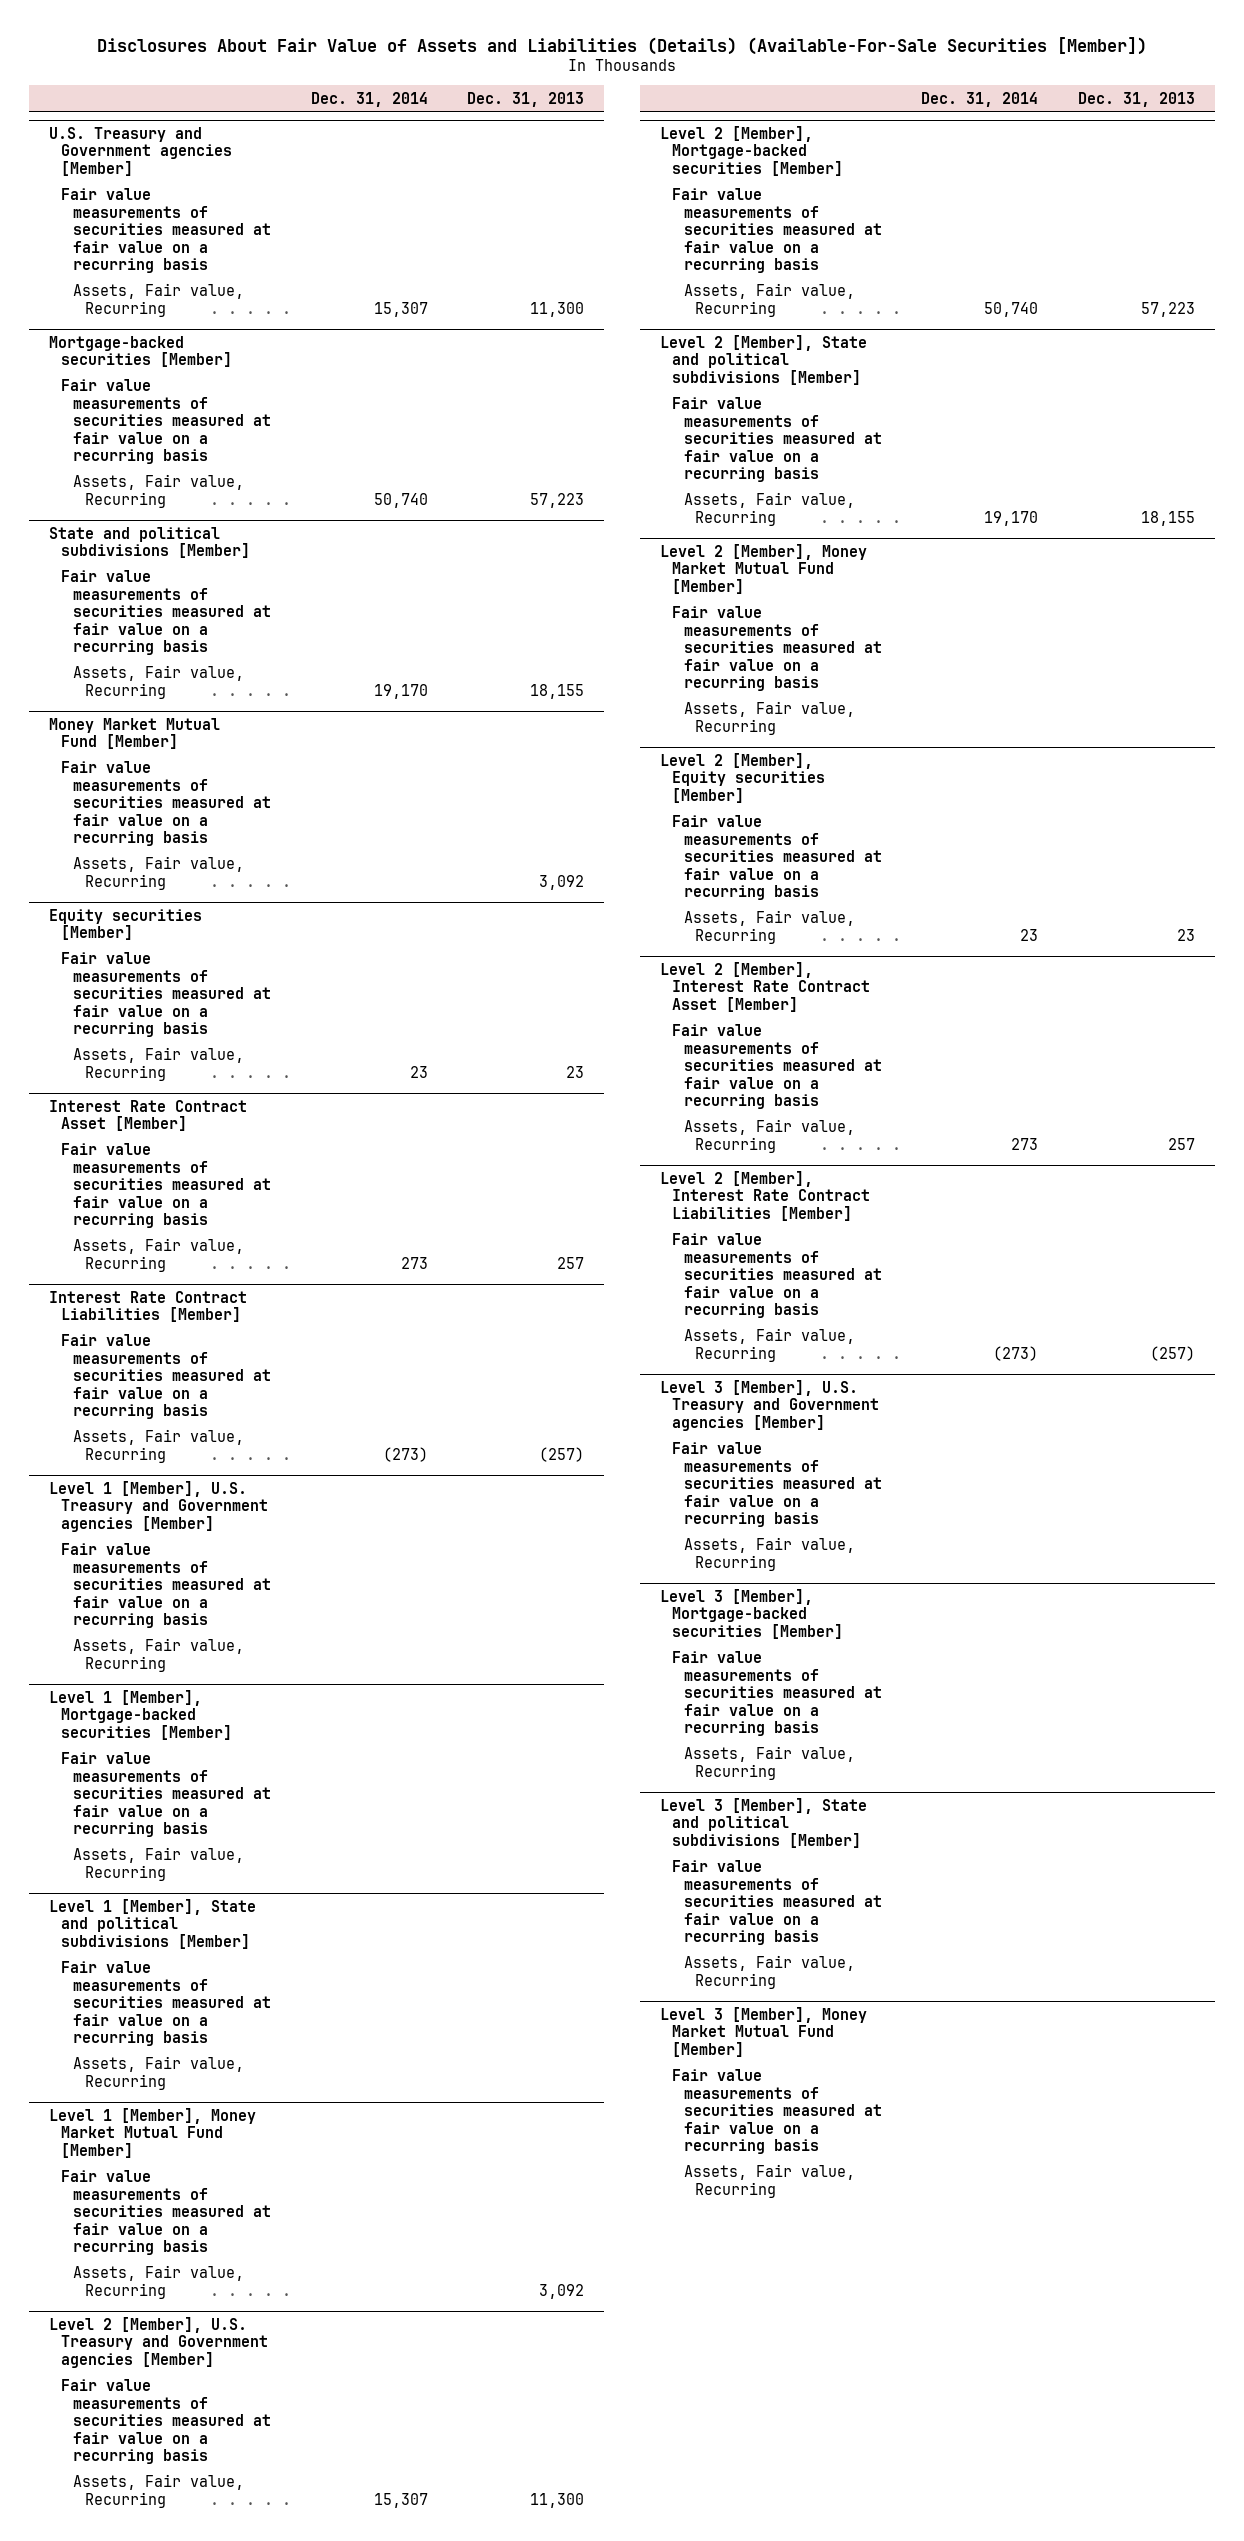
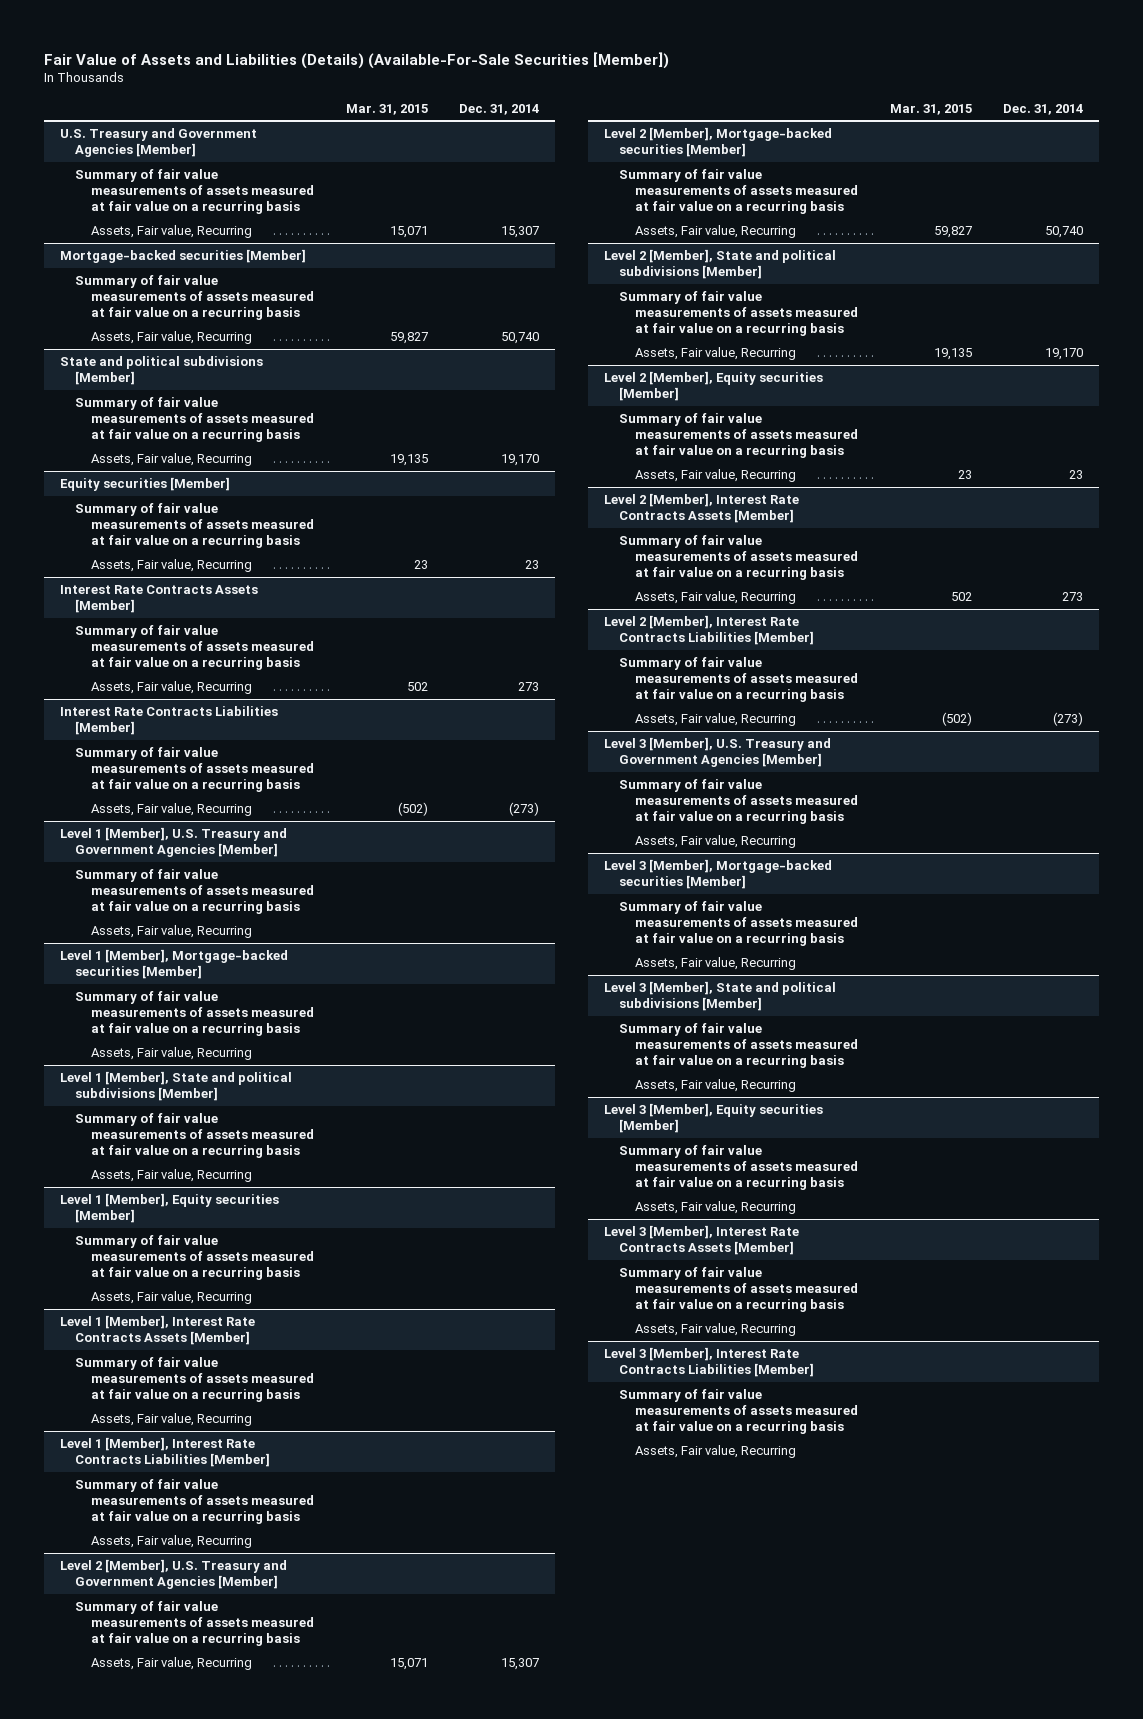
- Disclosures About Fair Value of Assets and Liabilities (Details) (Available-For-Sale Securities [Member])
+ Fair Value of Assets and Liabilities (Details) (Available-For-Sale Securities [Member])
- | Dec. 31, 2014 | Dec. 31, 2013
+ | Mar. 31, 2015 | Dec. 31, 2014
- U.S. Treasury and Government agencies [Member]
- Fair value measurements of securities measured at fair value on a recurring basis
+ U.S. Treasury and Government Agencies [Member]
+ Summary of fair value measurements of assets measured at fair value on a recurring basis
@ Mortgage-backed securities [Member]
- Fair value measurements of securities measured at fair value on a recurring basis
+ Summary of fair value measurements of assets measured at fair value on a recurring basis
@ State and political subdivisions [Member]
- Fair value measurements of securities measured at fair value on a recurring basis
+ Summary of fair value measurements of assets measured at fair value on a recurring basis
- Money Market Mutual Fund [Member]
- Fair value measurements of securities measured at fair value on a recurring basis
- Assets, Fair value, Recurring | | 3,092
@ Equity securities [Member]
- Fair value measurements of securities measured at fair value on a recurring basis
+ Summary of fair value measurements of assets measured at fair value on a recurring basis
- Interest Rate Contract Asset [Member]
- Fair value measurements of securities measured at fair value on a recurring basis
+ Interest Rate Contracts Assets [Member]
+ Summary of fair value measurements of assets measured at fair value on a recurring basis
- Interest Rate Contract Liabilities [Member]
- Fair value measurements of securities measured at fair value on a recurring basis
+ Interest Rate Contracts Liabilities [Member]
+ Summary of fair value measurements of assets measured at fair value on a recurring basis
- Level 1 [Member], U.S. Treasury and Government agencies [Member]
- Fair value measurements of securities measured at fair value on a recurring basis
+ Level 1 [Member], U.S. Treasury and Government Agencies [Member]
+ Summary of fair value measurements of assets measured at fair value on a recurring basis
@ Level 1 [Member], Mortgage-backed securities [Member]
- Fair value measurements of securities measured at fair value on a recurring basis
+ Summary of fair value measurements of assets measured at fair value on a recurring basis
@ Level 1 [Member], State and political subdivisions [Member]
- Fair value measurements of securities measured at fair value on a recurring basis
+ Summary of fair value measurements of assets measured at fair value on a recurring basis
- Level 1 [Member], Money Market Mutual Fund [Member]
- Fair value measurements of securities measured at fair value on a recurring basis
+ Level 1 [Member], Equity securities [Member]
+ Summary of fair value measurements of assets measured at fair value on a recurring basis
- Level 2 [Member], U.S. Treasury and Government agencies [Member]
- Fair value measurements of securities measured at fair value on a recurring basis
+ Level 1 [Member], Interest Rate Contracts Assets [Member]
+ Summary of fair value measurements of assets measured at fair value on a recurring basis
+ Assets, Fair value, Recurring
+ Level 1 [Member], Interest Rate Contracts Liabilities [Member]
+ Summary of fair value measurements of assets measured at fair value on a recurring basis
+ Assets, Fair value, Recurring
+ Level 2 [Member], U.S. Treasury and Government Agencies [Member]
+ Summary of fair value measurements of assets measured at fair value on a recurring basis
@ Level 2 [Member], Mortgage-backed securities [Member]
- Fair value measurements of securities measured at fair value on a recurring basis
+ Summary of fair value measurements of assets measured at fair value on a recurring basis
@ Level 2 [Member], State and political subdivisions [Member]
- Fair value measurements of securities measured at fair value on a recurring basis
+ Summary of fair value measurements of assets measured at fair value on a recurring basis
- Level 2 [Member], Money Market Mutual Fund [Member]
- Fair value measurements of securities measured at fair value on a recurring basis
- Assets, Fair value, Recurring
@ Level 2 [Member], Equity securities [Member]
- Fair value measurements of securities measured at fair value on a recurring basis
+ Summary of fair value measurements of assets measured at fair value on a recurring basis
- Level 2 [Member], Interest Rate Contract Asset [Member]
- Fair value measurements of securities measured at fair value on a recurring basis
+ Level 2 [Member], Interest Rate Contracts Assets [Member]
+ Summary of fair value measurements of assets measured at fair value on a recurring basis
- Level 2 [Member], Interest Rate Contract Liabilities [Member]
- Fair value measurements of securities measured at fair value on a recurring basis
+ Level 2 [Member], Interest Rate Contracts Liabilities [Member]
+ Summary of fair value measurements of assets measured at fair value on a recurring basis
- Level 3 [Member], U.S. Treasury and Government agencies [Member]
- Fair value measurements of securities measured at fair value on a recurring basis
+ Level 3 [Member], U.S. Treasury and Government Agencies [Member]
+ Summary of fair value measurements of assets measured at fair value on a recurring basis
@ Level 3 [Member], Mortgage-backed securities [Member]
- Fair value measurements of securities measured at fair value on a recurring basis
+ Summary of fair value measurements of assets measured at fair value on a recurring basis
@ Level 3 [Member], State and political subdivisions [Member]
- Fair value measurements of securities measured at fair value on a recurring basis
+ Summary of fair value measurements of assets measured at fair value on a recurring basis
- Level 3 [Member], Money Market Mutual Fund [Member]
- Fair value measurements of securities measured at fair value on a recurring basis
+ Level 3 [Member], Equity securities [Member]
+ Summary of fair value measurements of assets measured at fair value on a recurring basis
+ Level 3 [Member], Interest Rate Contracts Assets [Member]
+ Summary of fair value measurements of assets measured at fair value on a recurring basis
+ Assets, Fair value, Recurring
+ Level 3 [Member], Interest Rate Contracts Liabilities [Member]
+ Summary of fair value measurements of assets measured at fair value on a recurring basis
+ Assets, Fair value, Recurring

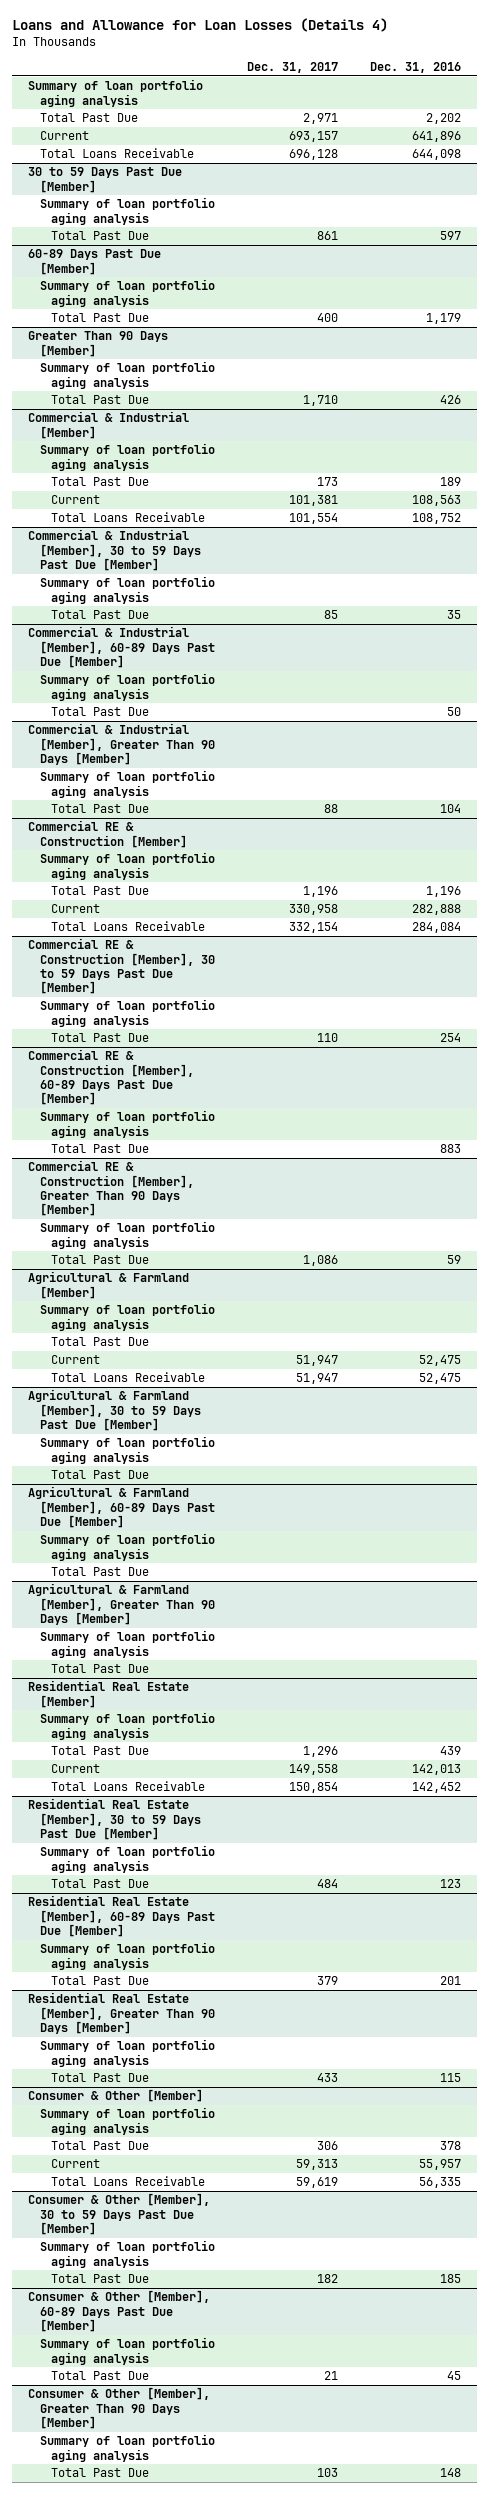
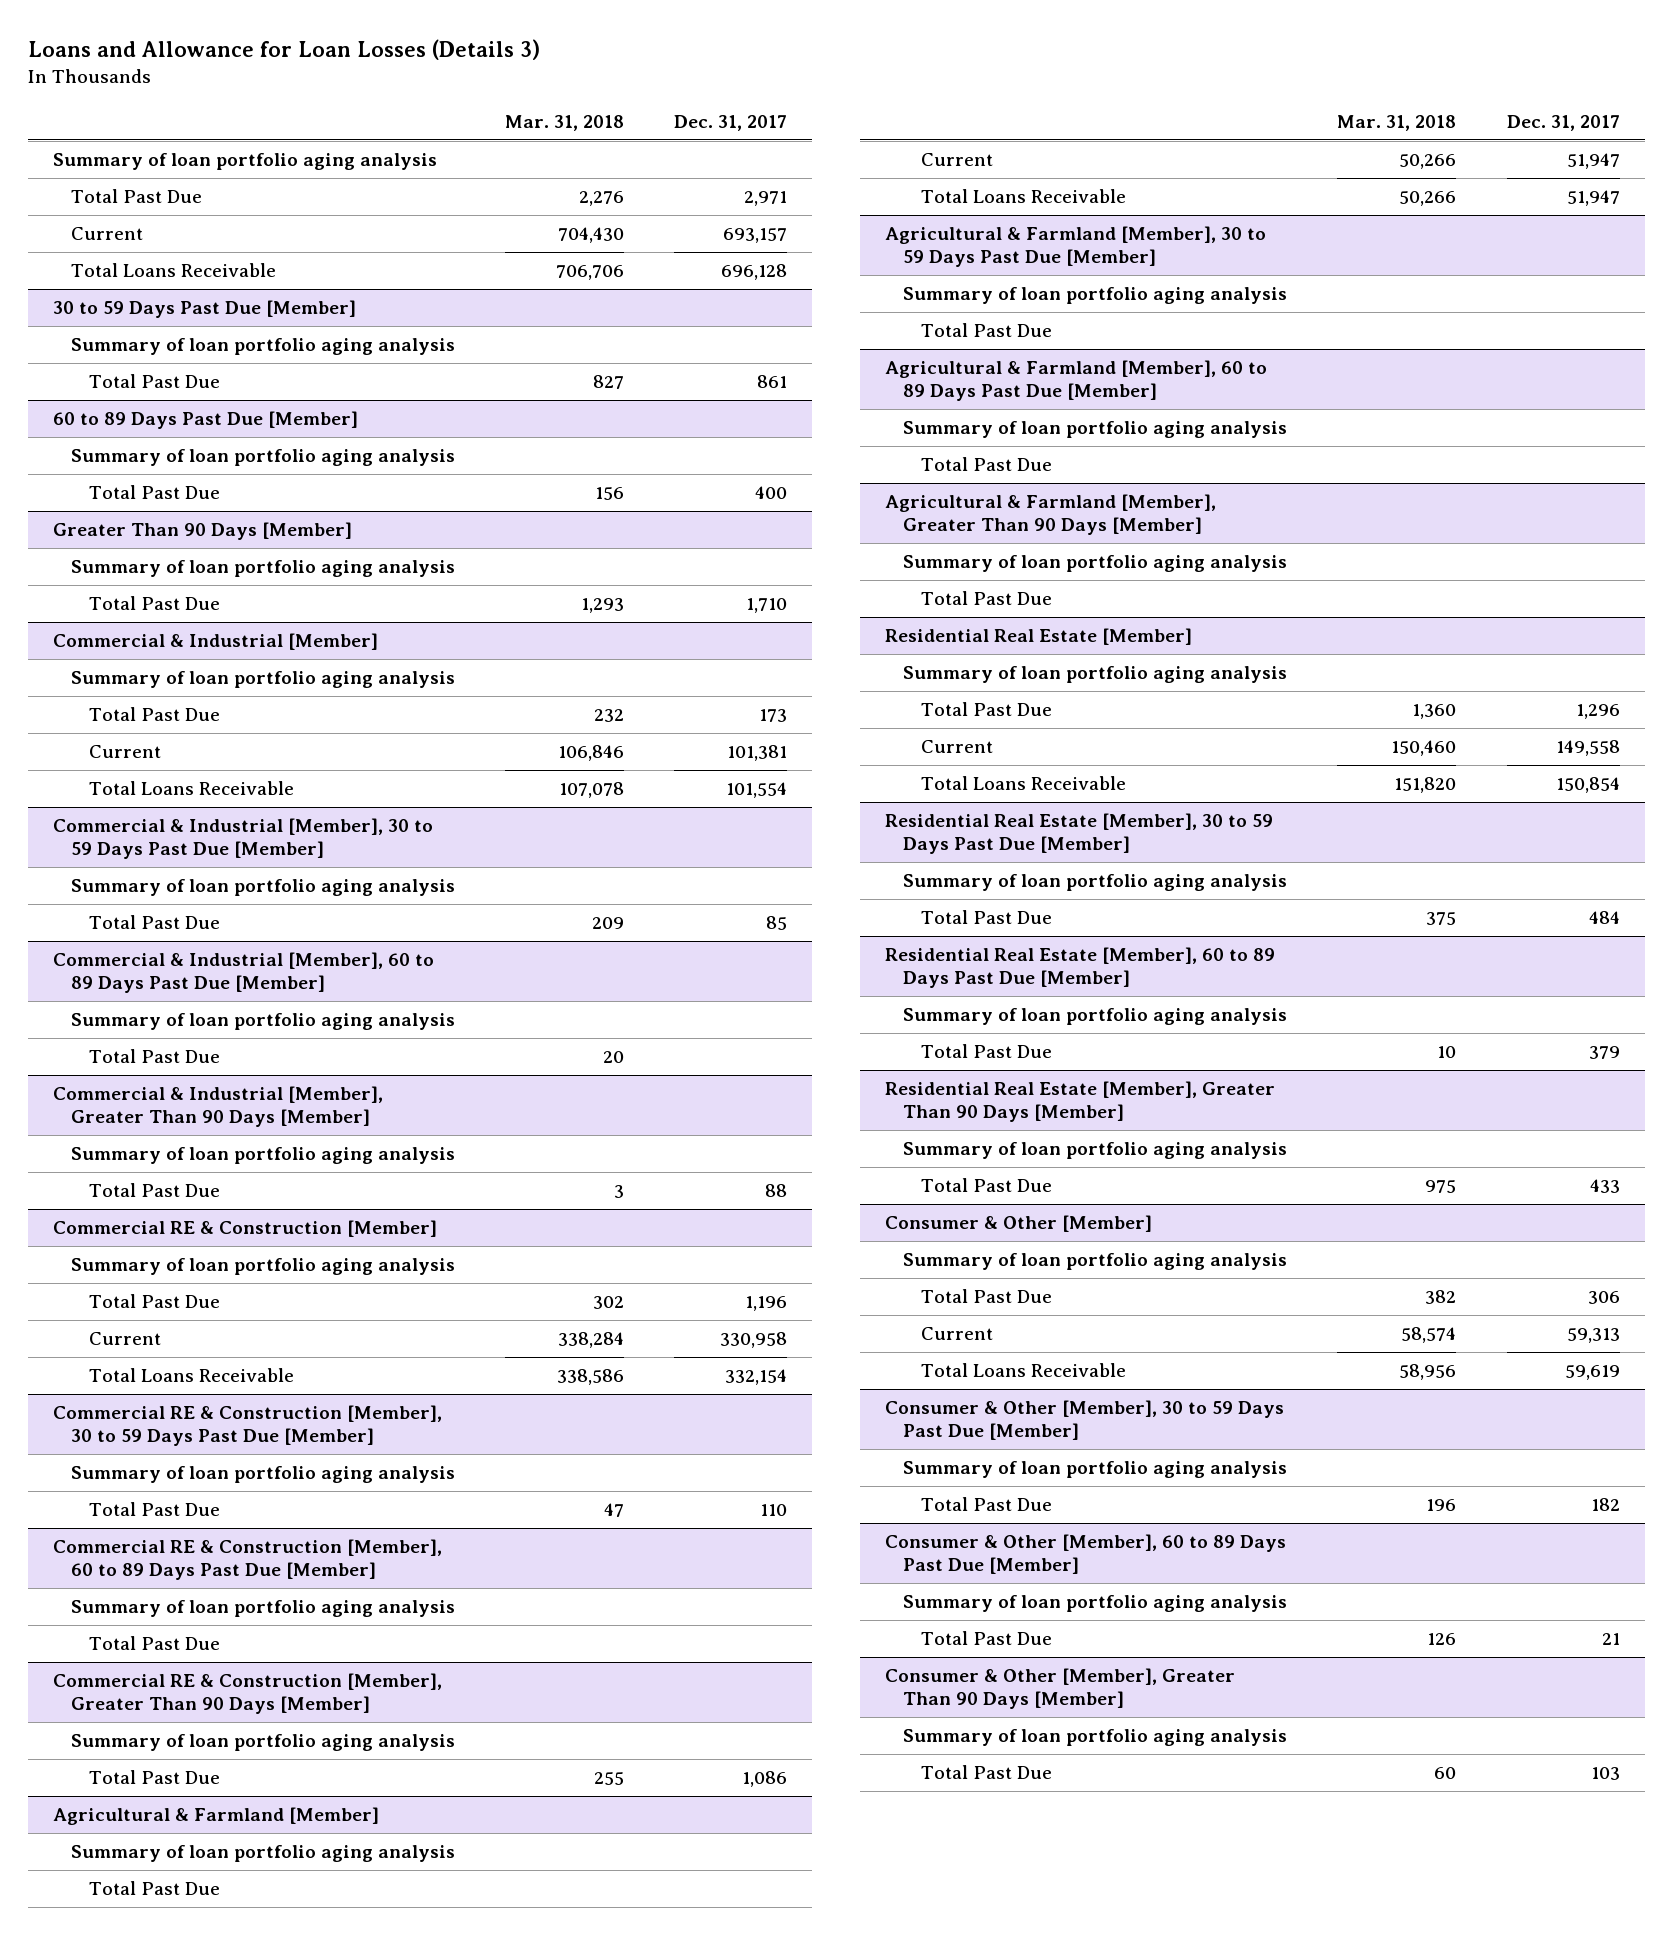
- Loans and Allowance for Loan Losses (Details 4)
+ Loans and Allowance for Loan Losses (Details 3)
- | Dec. 31, 2017 | Dec. 31, 2016
+ | Mar. 31, 2018 | Dec. 31, 2017
- 60-89 Days Past Due [Member]
+ 60 to 89 Days Past Due [Member]
- Commercial & Industrial [Member], 60-89 Days Past Due [Member]
+ Commercial & Industrial [Member], 60 to 89 Days Past Due [Member]
- Commercial RE & Construction [Member], 60-89 Days Past Due [Member]
+ Commercial RE & Construction [Member], 60 to 89 Days Past Due [Member]
- Agricultural & Farmland [Member], 60-89 Days Past Due [Member]
+ Agricultural & Farmland [Member], 60 to 89 Days Past Due [Member]
- Residential Real Estate [Member], 60-89 Days Past Due [Member]
+ Residential Real Estate [Member], 60 to 89 Days Past Due [Member]
- Consumer & Other [Member], 60-89 Days Past Due [Member]
+ Consumer & Other [Member], 60 to 89 Days Past Due [Member]

